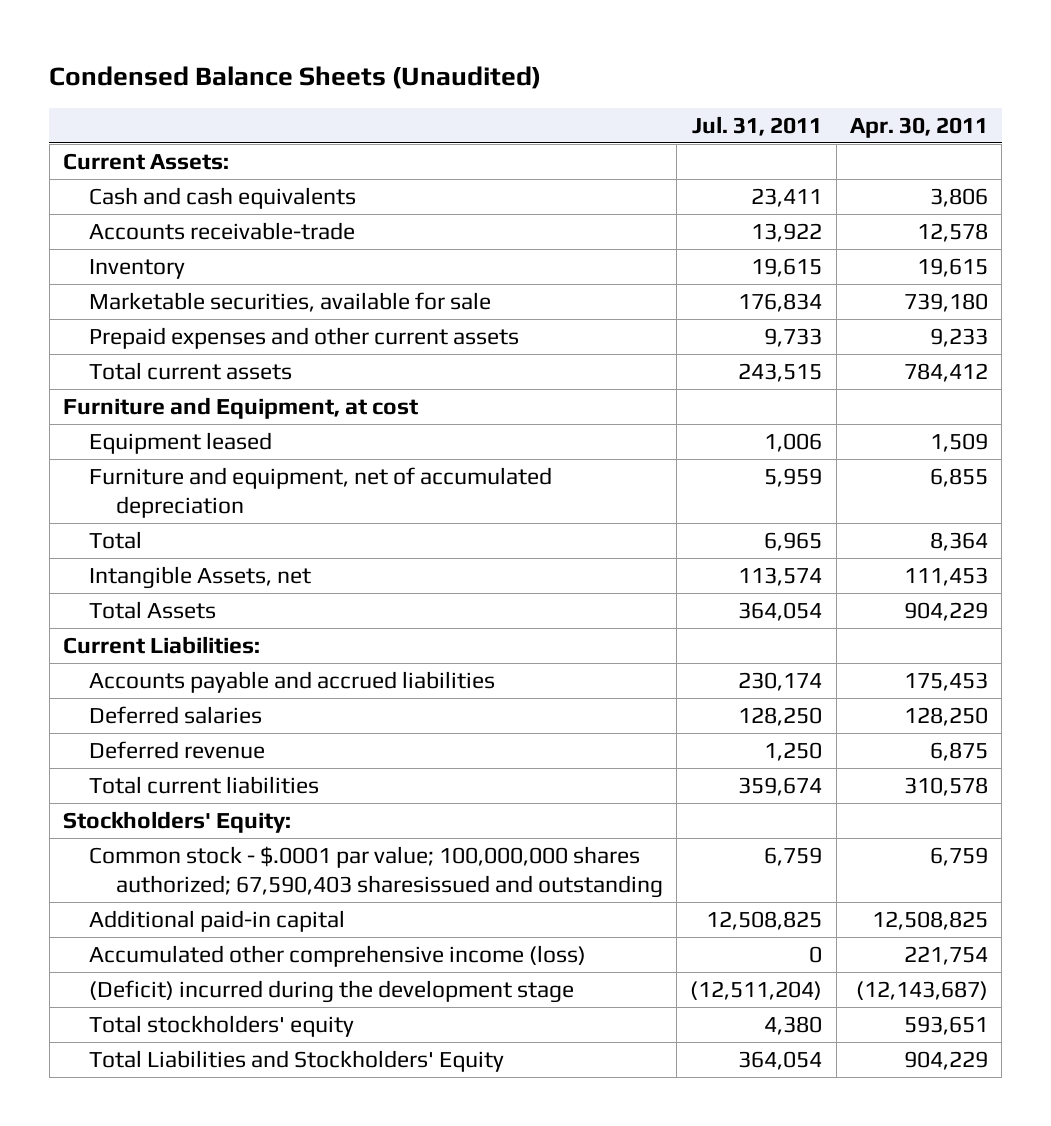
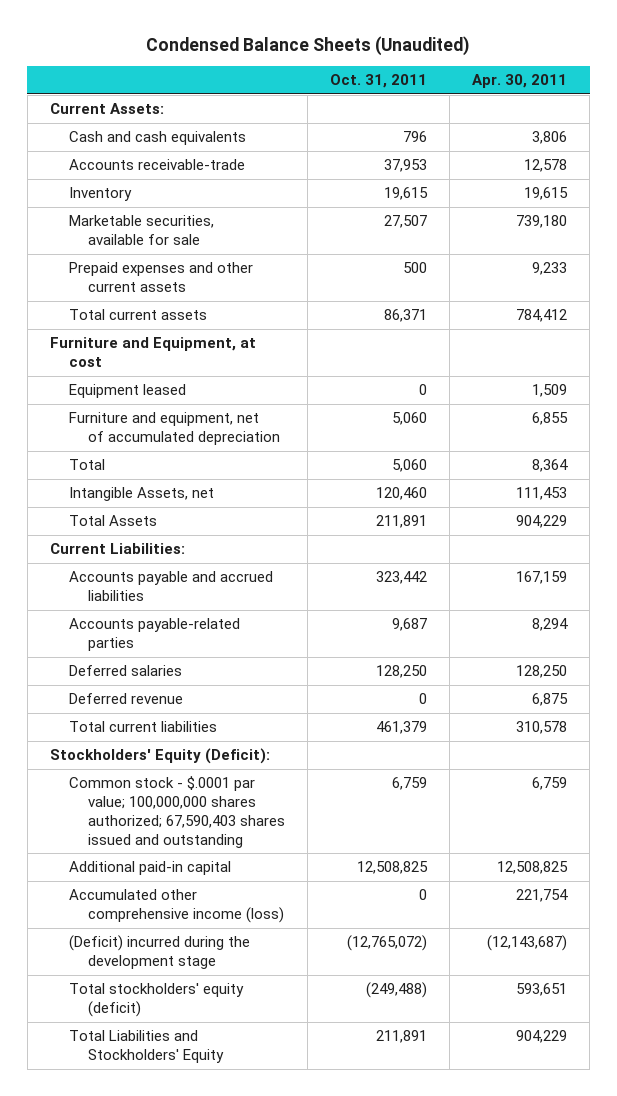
- | Jul. 31, 2011 | Apr. 30, 2011
+ | Oct. 31, 2011 | Apr. 30, 2011
- Accounts payable and accrued liabilities | 230,174 | 175,453
+ Accounts payable and accrued liabilities | 323,442 | 167,159
+ Accounts payable-related parties | 9,687 | 8,294
- Stockholders' Equity:
- Common stock - $.0001 par value; 100,000,000 shares authorized; 67,590,403 sharesissued and outstanding | 6,759 | 6,759
+ Stockholders' Equity (Deficit):
+ Common stock - $.0001 par value; 100,000,000 shares authorized; 67,590,403 shares issued and outstanding | 6,759 | 6,759
- Total stockholders' equity | 4,380 | 593,651
+ Total stockholders' equity (deficit) | (249,488) | 593,651

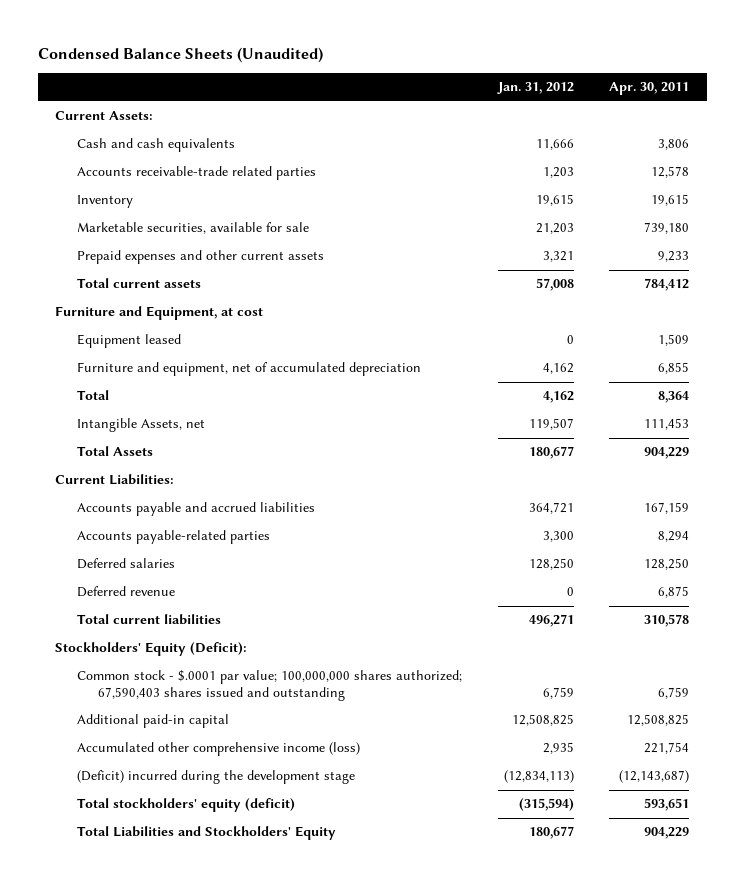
- | Oct. 31, 2011 | Apr. 30, 2011
+ | Jan. 31, 2012 | Apr. 30, 2011
- Accounts receivable-trade | 37,953 | 12,578
+ Accounts receivable-trade related parties | 1,203 | 12,578

